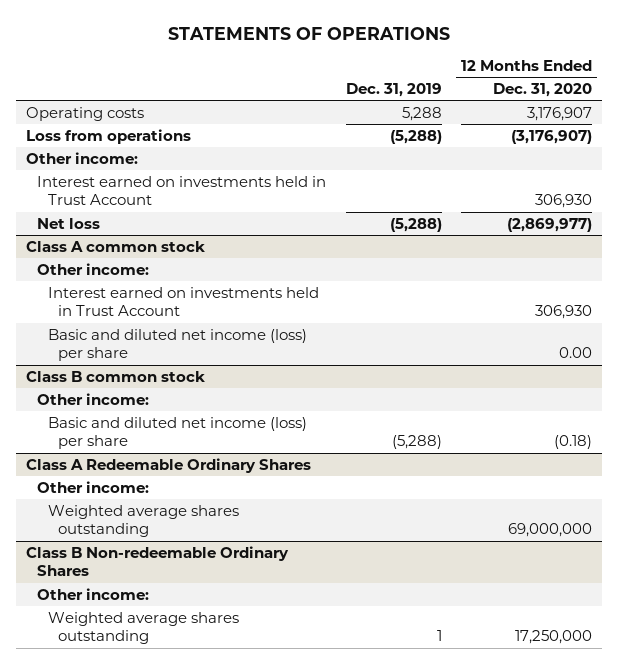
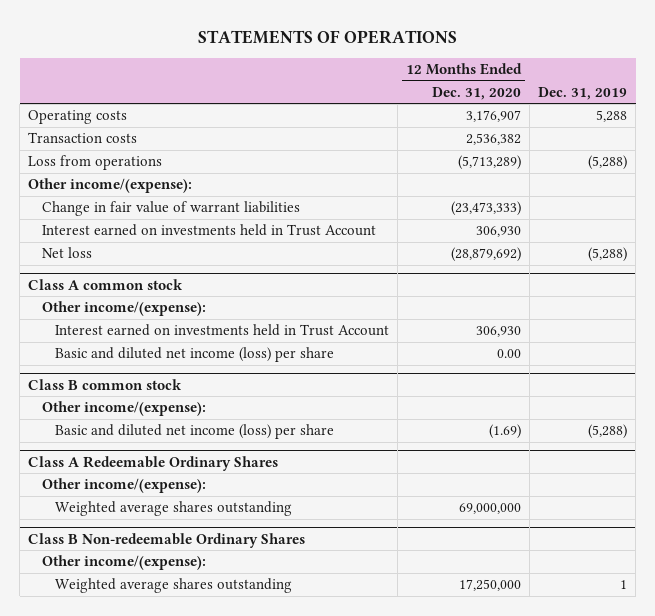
- | Dec. 31, 2019 | 12 Months Ended Dec. 31, 2020
+ | 12 Months Ended Dec. 31, 2020 | Dec. 31, 2019
- Loss from operations | (5,288) | (3,176,907)
- Other income:
+ Transaction costs | 2,536,382 |
+ Loss from operations | (5,713,289) | (5,288)
+ Other income/(expense):
+ Change in fair value of warrant liabilities | (23,473,333) |
- Net loss | (5,288) | (2,869,977)
+ Net loss | (28,879,692) | (5,288)
@ Class A common stock
- Other income:
+ Other income/(expense):
@ Class B common stock
- Other income:
- Basic and diluted net income (loss) per share | (5,288) | (0.18)
+ Other income/(expense):
+ Basic and diluted net income (loss) per share | (1.69) | (5,288)
@ Class A Redeemable Ordinary Shares
- Other income:
+ Other income/(expense):
@ Class B Non-redeemable Ordinary Shares
- Other income:
+ Other income/(expense):

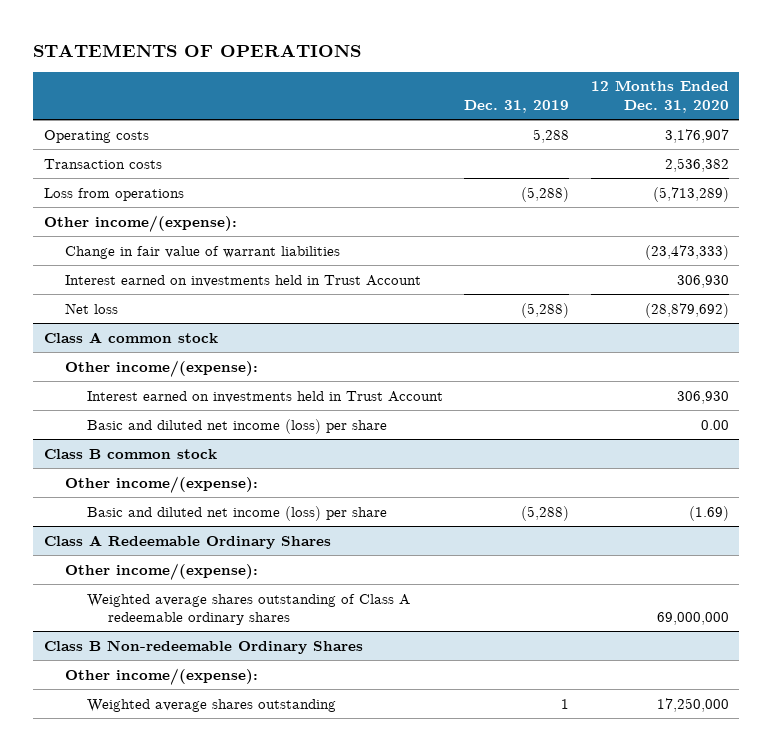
- | 12 Months Ended Dec. 31, 2020 | Dec. 31, 2019
+ | Dec. 31, 2019 | 12 Months Ended Dec. 31, 2020
@ Class A Redeemable Ordinary Shares
- Weighted average shares outstanding | 69,000,000 |
+ Weighted average shares outstanding of Class A redeemable ordinary shares | | 69,000,000

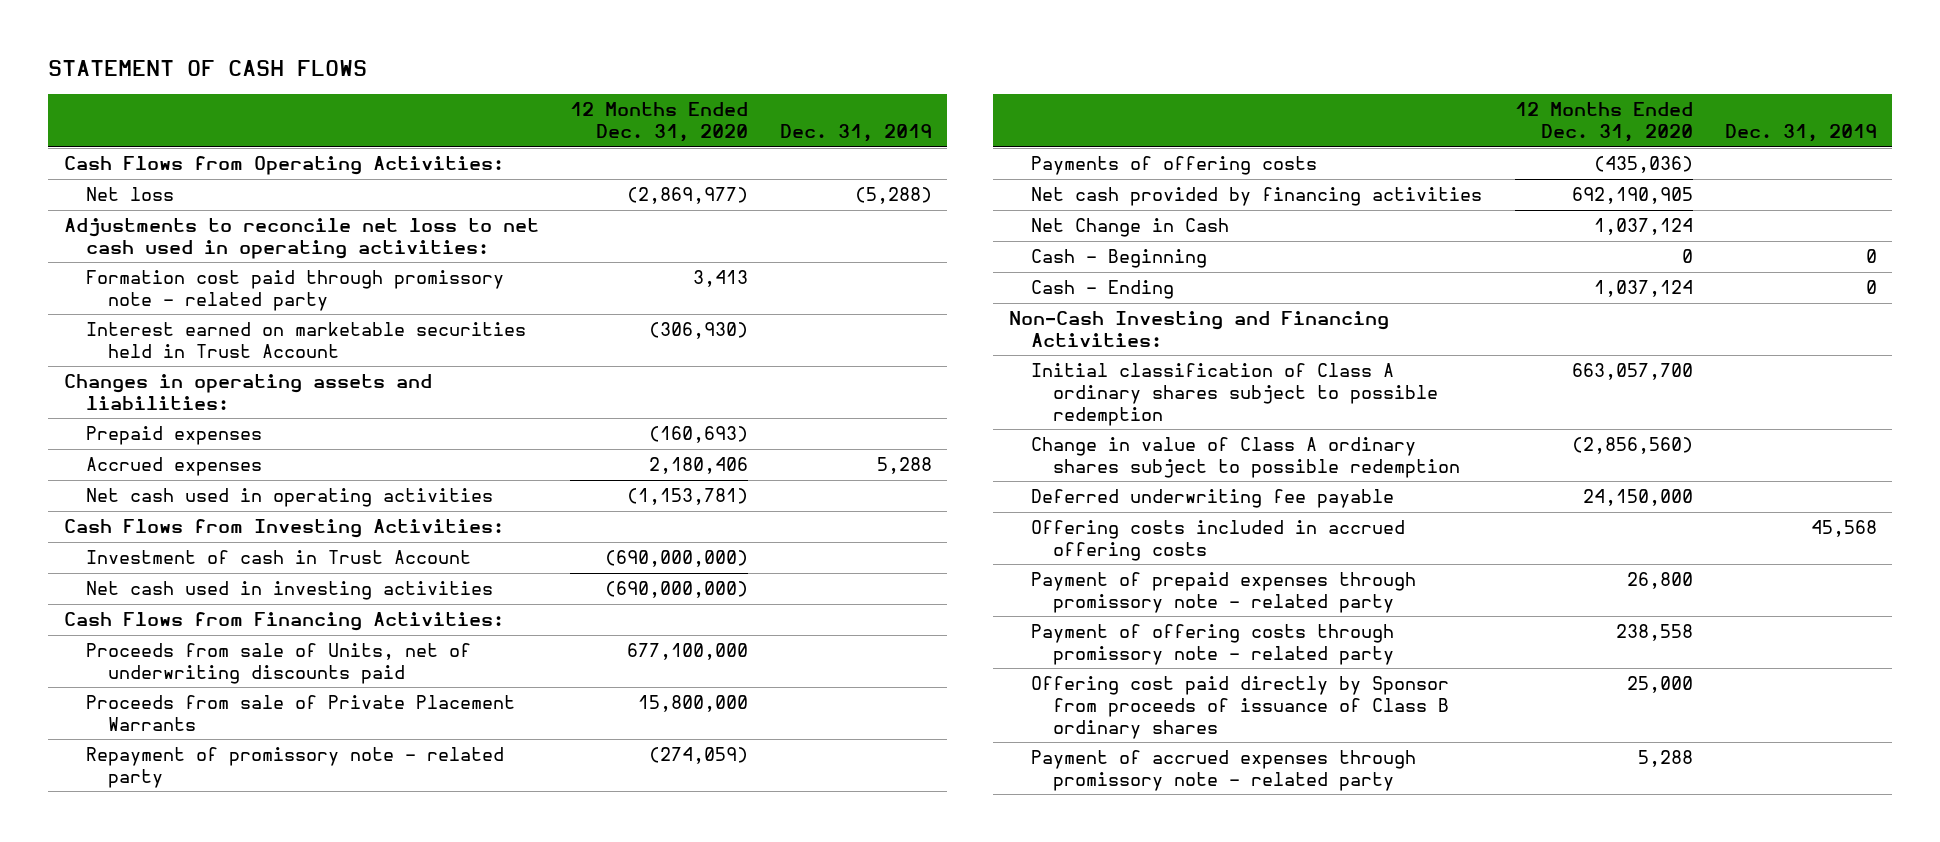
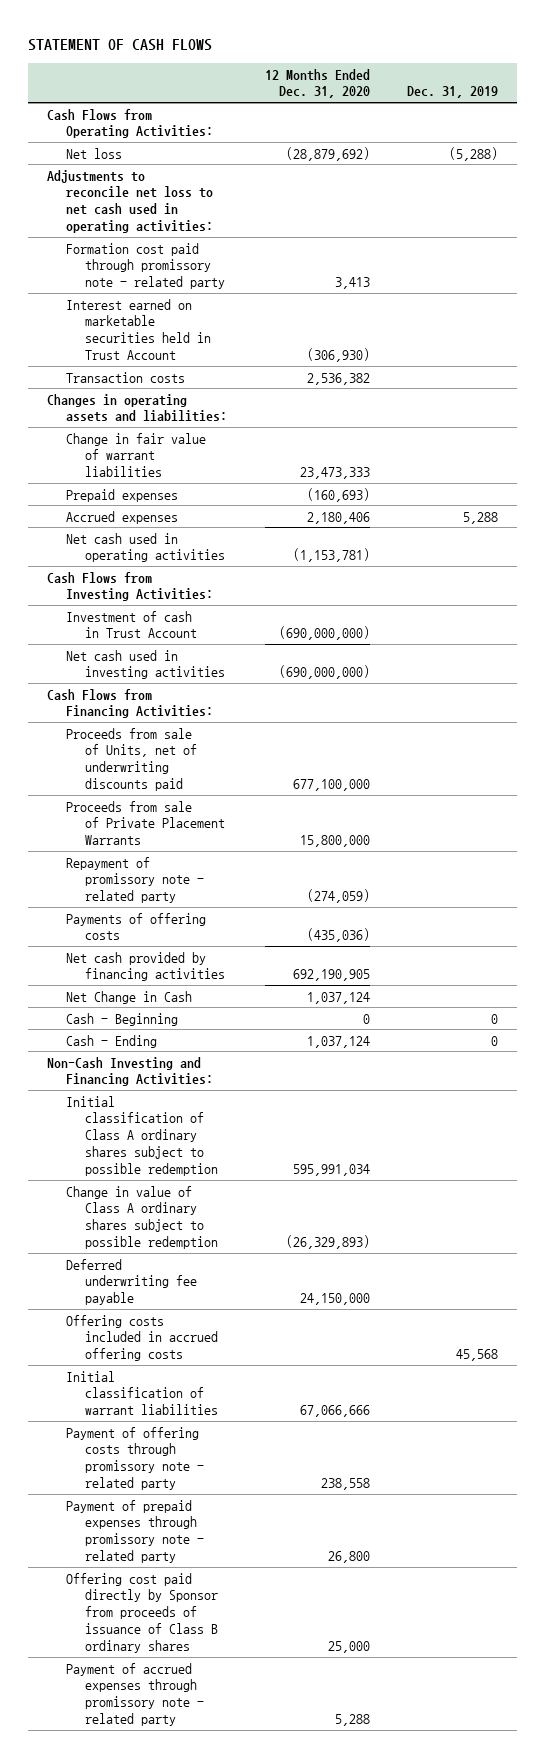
- Net loss | (2,869,977) | (5,288)
+ Net loss | (28,879,692) | (5,288)
+ Transaction costs | 2,536,382 |
+ Change in fair value of warrant liabilities | 23,473,333 |
- Initial classification of Class A ordinary shares subject to possible redemption | 663,057,700 |
- Change in value of Class A ordinary shares subject to possible redemption | (2,856,560) |
+ Initial classification of Class A ordinary shares subject to possible redemption | 595,991,034 |
+ Change in value of Class A ordinary shares subject to possible redemption | (26,329,893) |
+ Initial classification of warrant liabilities | 67,066,666 |
moved down: Payment of prepaid expenses through promissory note - related party | 26,800 |

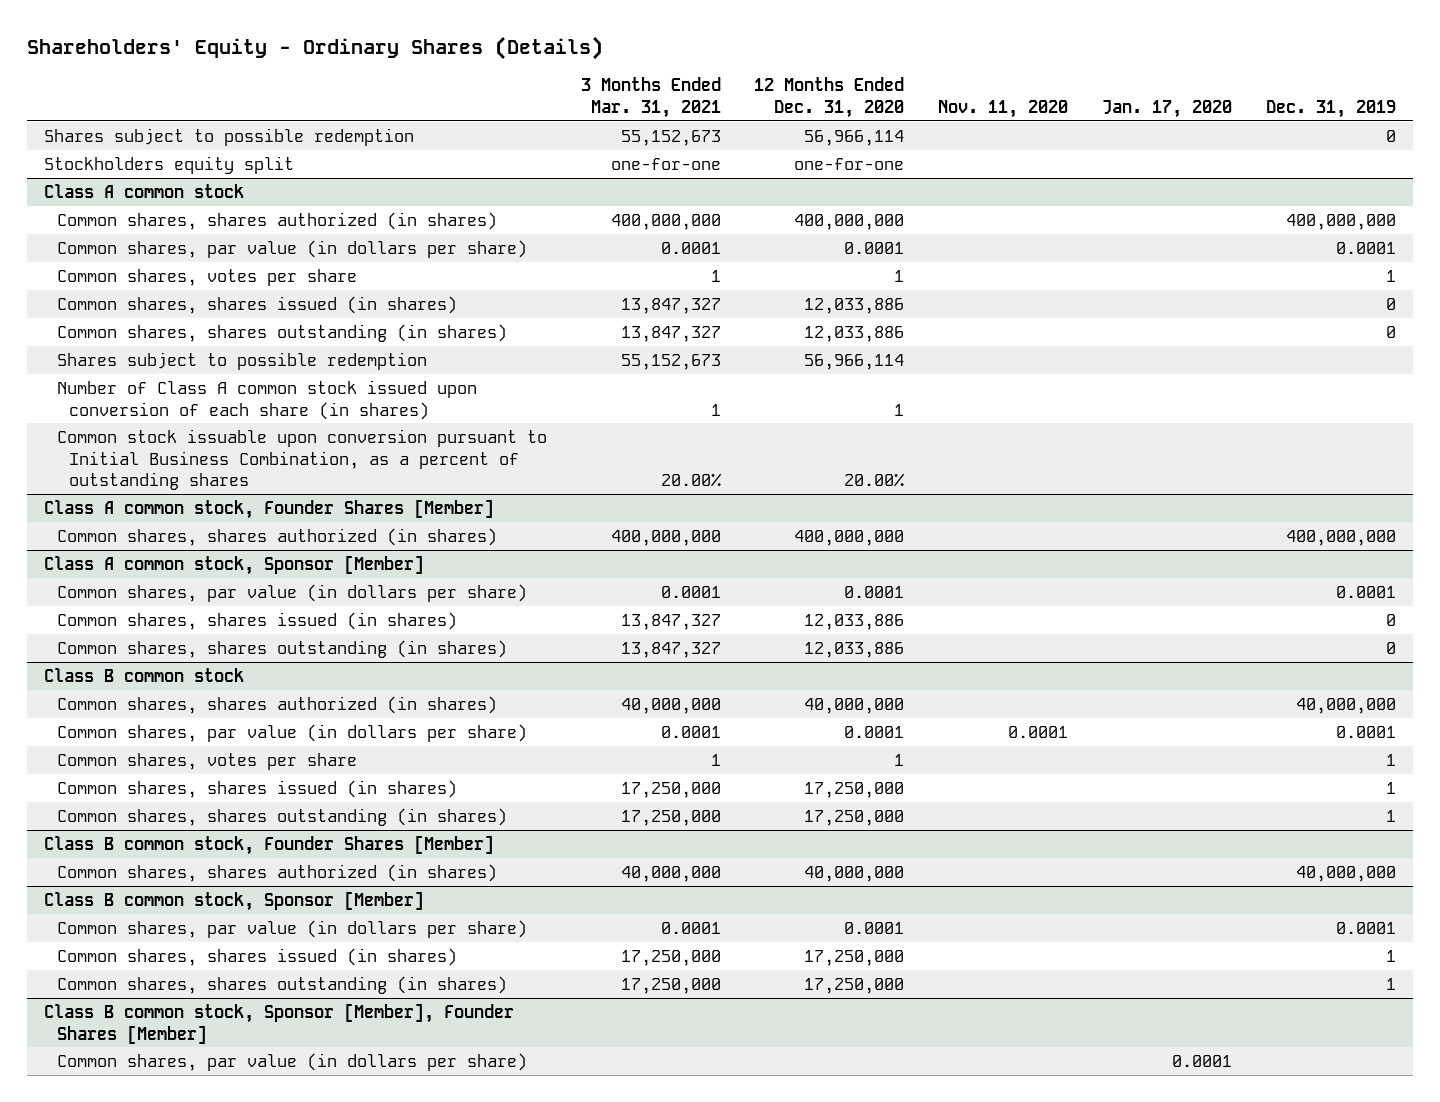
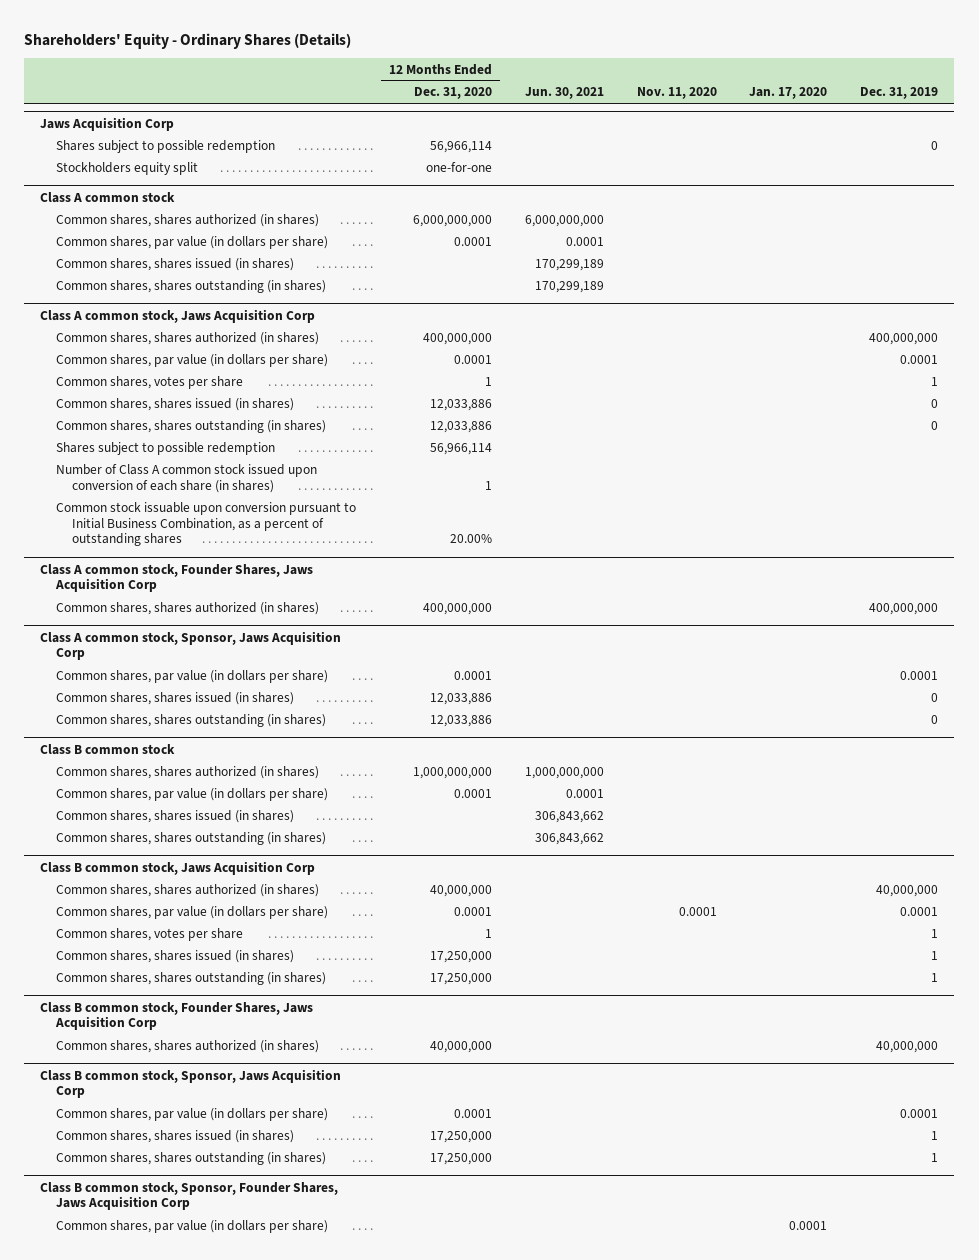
- | 3 Months Ended Mar. 31, 2021 | 12 Months Ended Dec. 31, 2020 | Nov. 11, 2020 | Jan. 17, 2020 | Dec. 31, 2019
+ | 12 Months Ended Dec. 31, 2020 | Jun. 30, 2021 | Nov. 11, 2020 | Jan. 17, 2020 | Dec. 31, 2019
+ Jaws Acquisition Corp
@ Class A common stock
+ Common shares, shares authorized (in shares) | 6,000,000,000 | 6,000,000,000 | | |
+ Common shares, par value (in dollars per share) | 0.0001 | 0.0001 | | |
+ Common shares, shares issued (in shares) | | 170,299,189 | | |
+ Common shares, shares outstanding (in shares) | | 170,299,189 | | |
+ Class A common stock, Jaws Acquisition Corp
- Class A common stock, Founder Shares [Member]
+ Class A common stock, Founder Shares, Jaws Acquisition Corp
- Class A common stock, Sponsor [Member]
+ Class A common stock, Sponsor, Jaws Acquisition Corp
@ Class B common stock
+ Common shares, shares authorized (in shares) | 1,000,000,000 | 1,000,000,000 | | |
+ Common shares, par value (in dollars per share) | 0.0001 | 0.0001 | | |
+ Common shares, shares issued (in shares) | | 306,843,662 | | |
+ Common shares, shares outstanding (in shares) | | 306,843,662 | | |
+ Class B common stock, Jaws Acquisition Corp
- Class B common stock, Founder Shares [Member]
+ Class B common stock, Founder Shares, Jaws Acquisition Corp
- Class B common stock, Sponsor [Member]
+ Class B common stock, Sponsor, Jaws Acquisition Corp
- Class B common stock, Sponsor [Member], Founder Shares [Member]
+ Class B common stock, Sponsor, Founder Shares, Jaws Acquisition Corp

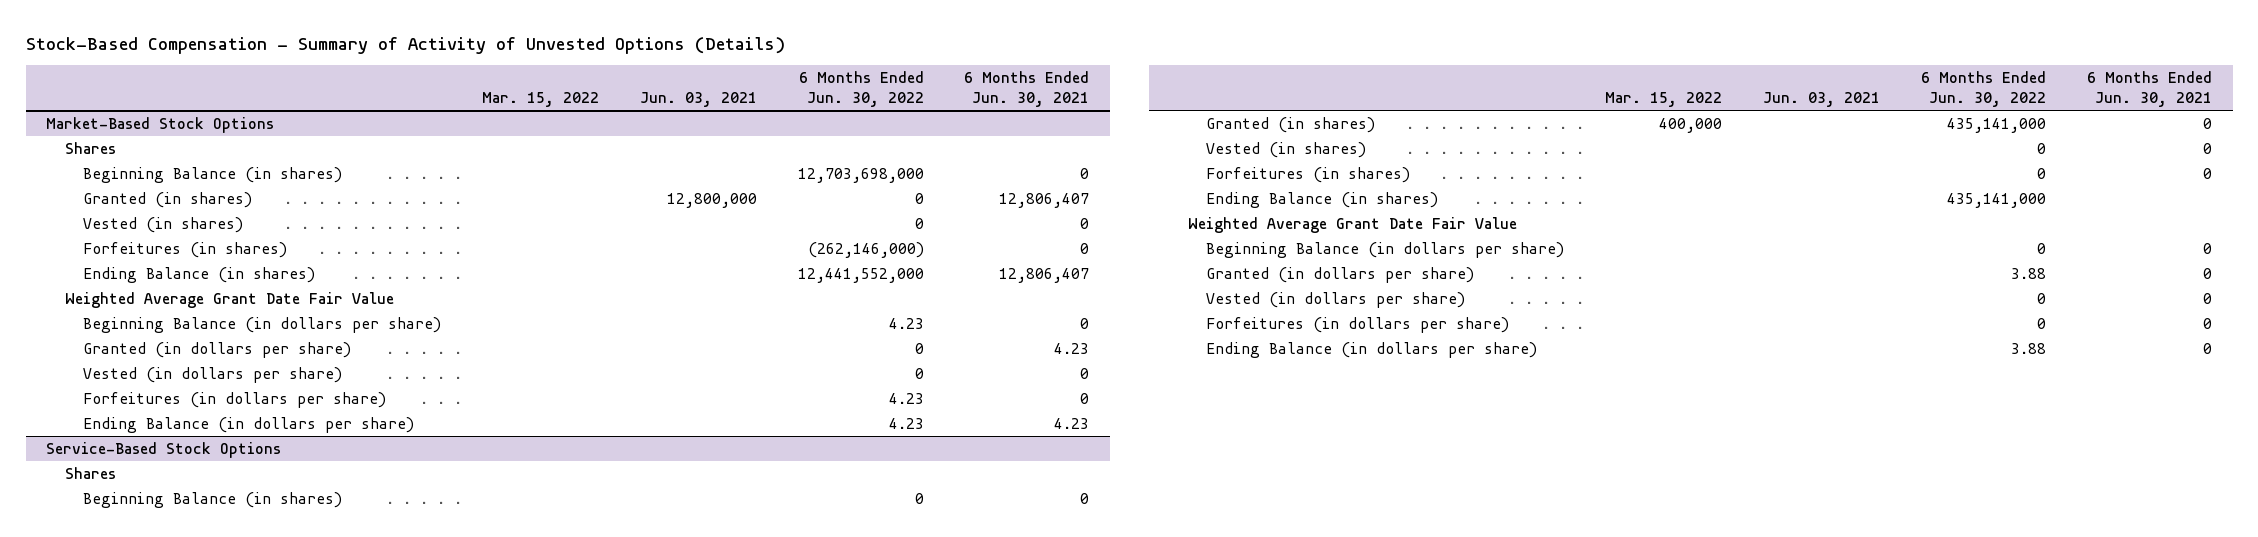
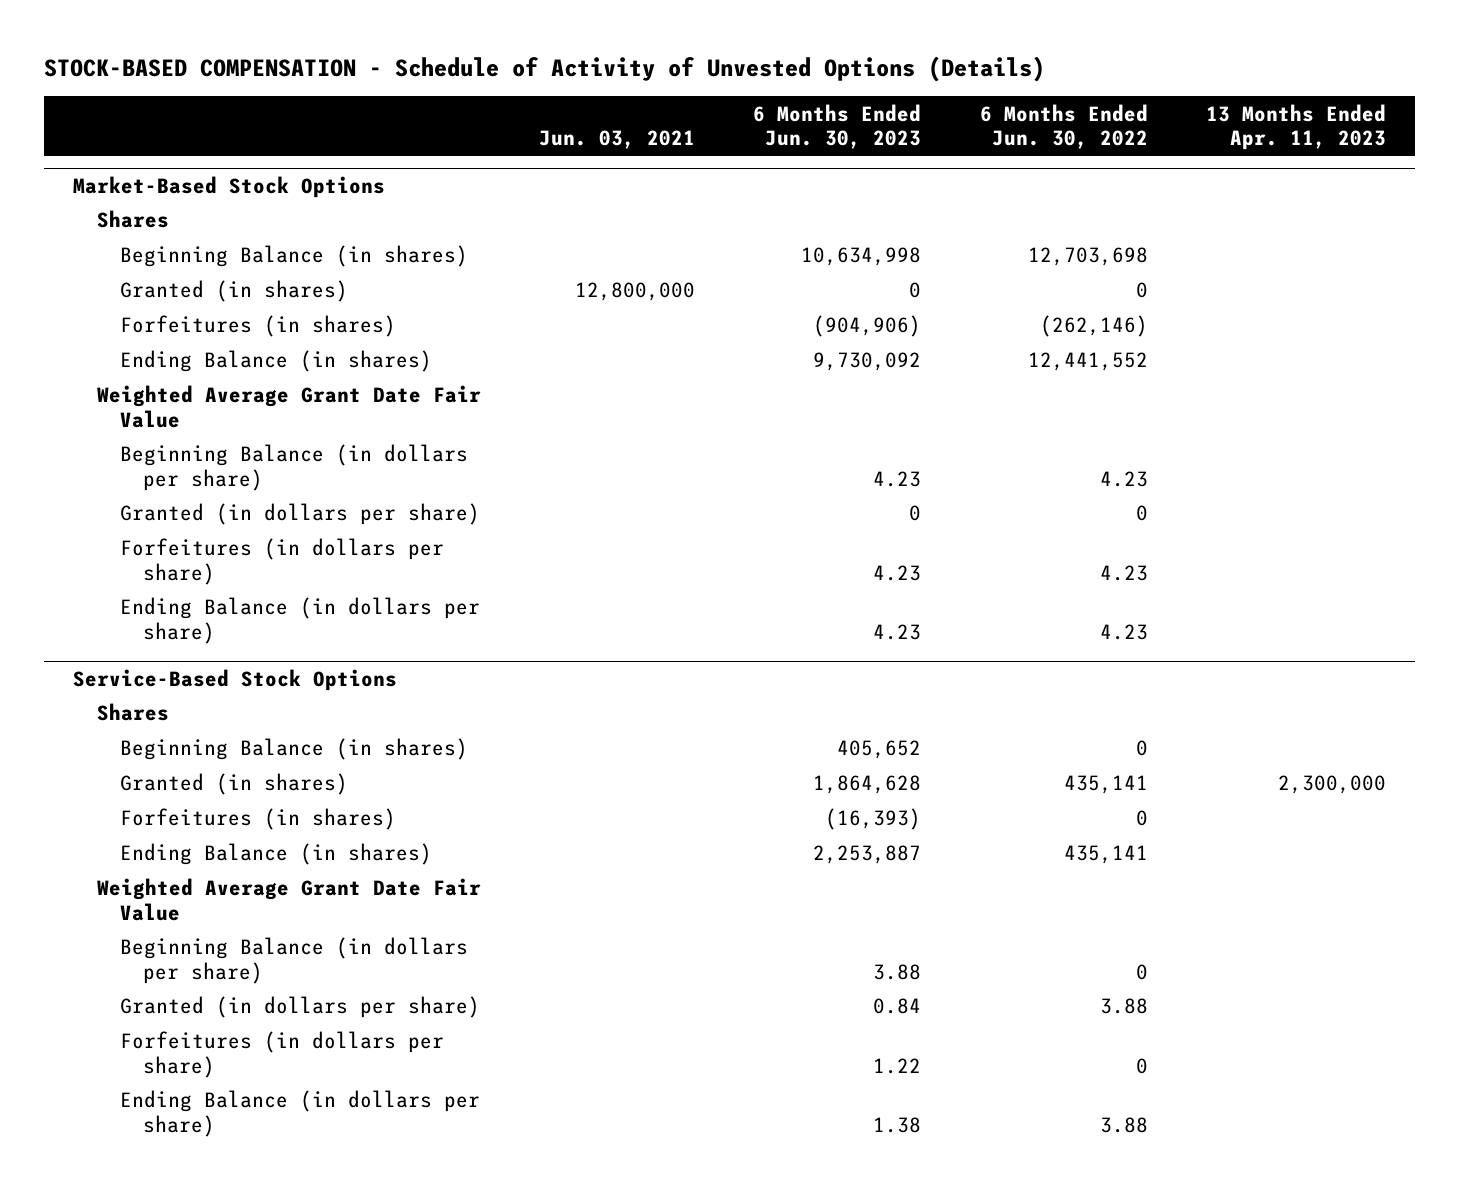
- Stock-Based Compensation - Summary of Activity of Unvested Options (Details)
+ STOCK-BASED COMPENSATION - Schedule of Activity of Unvested Options (Details)
- | Mar. 15, 2022 | Jun. 03, 2021 | 6 Months Ended Jun. 30, 2022 | 6 Months Ended Jun. 30, 2021
+ | Jun. 03, 2021 | 6 Months Ended Jun. 30, 2023 | 6 Months Ended Jun. 30, 2022 | 13 Months Ended Apr. 11, 2023
@ Market-Based Stock Options
- Beginning Balance (in shares) | | | 12,703,698,000 | 0
+ Beginning Balance (in shares) | | 10,634,998 | 12,703,698 |
- Vested (in shares) | | | 0 | 0
- Forfeitures (in shares) | | | (262,146,000) | 0
- Ending Balance (in shares) | | | 12,441,552,000 | 12,806,407
+ Forfeitures (in shares) | | (904,906) | (262,146) |
+ Ending Balance (in shares) | | 9,730,092 | 12,441,552 |
- Vested (in dollars per share) | | | 0 | 0
@ Service-Based Stock Options
- Granted (in shares) | 400,000 | | 435,141,000 | 0
- Vested (in shares) | | | 0 | 0
+ Granted (in shares) | | 1,864,628 | 435,141 | 2,300,000
- Ending Balance (in shares) | | | 435,141,000 |
+ Ending Balance (in shares) | | 2,253,887 | 435,141 |
- Vested (in dollars per share) | | | 0 | 0

